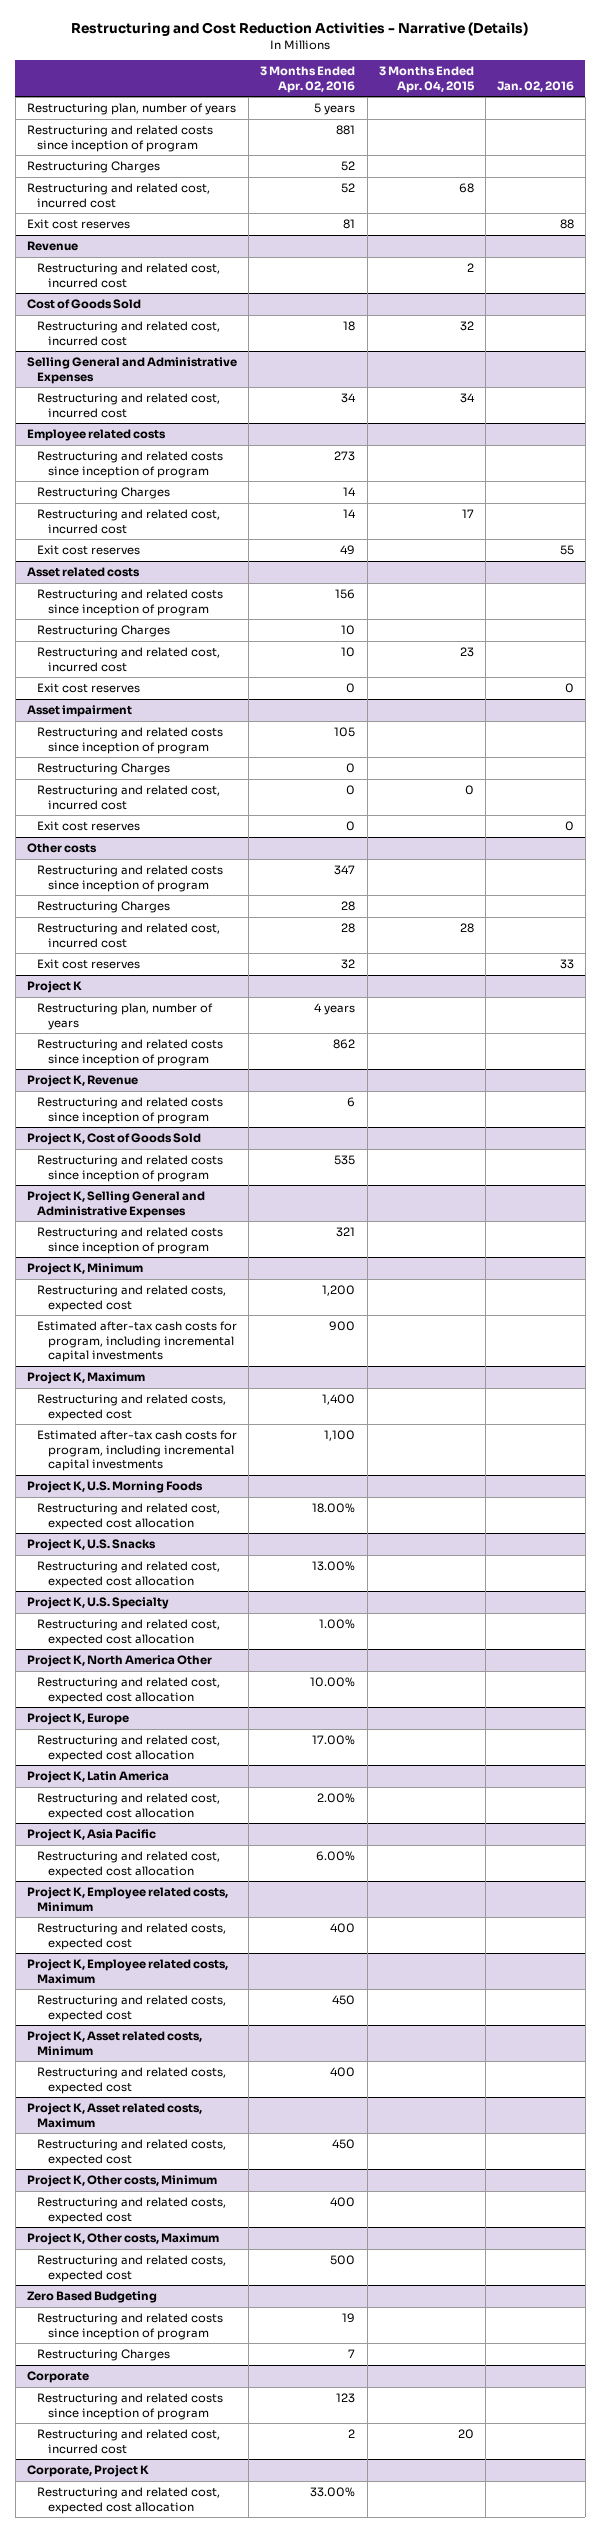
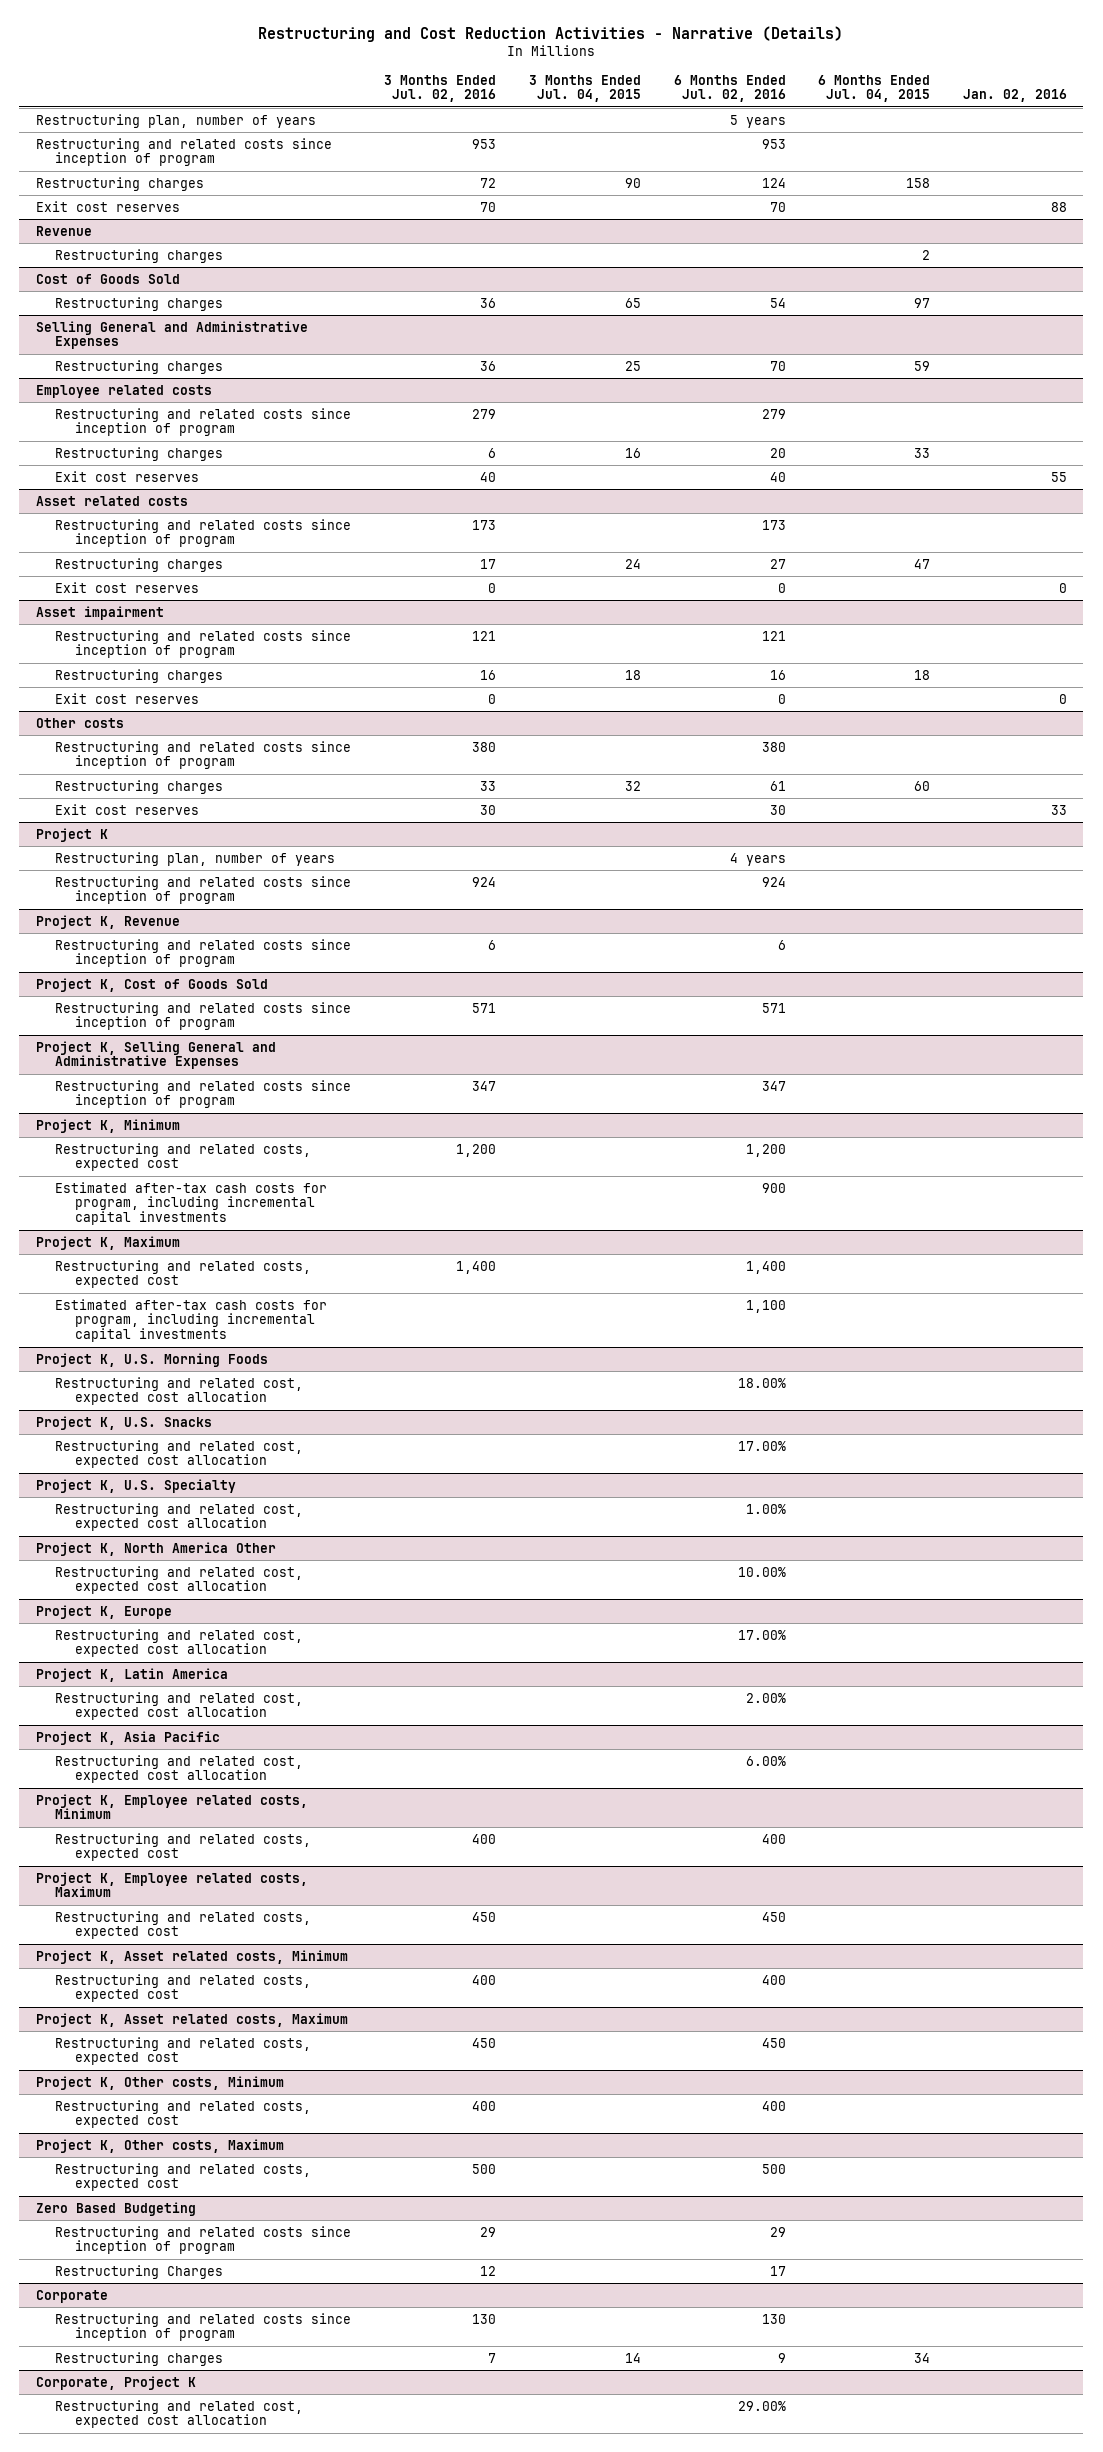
- | 3 Months Ended Apr. 02, 2016 | 3 Months Ended Apr. 04, 2015 | Jan. 02, 2016
+ | 3 Months Ended Jul. 02, 2016 | 3 Months Ended Jul. 04, 2015 | 6 Months Ended Jul. 02, 2016 | 6 Months Ended Jul. 04, 2015 | Jan. 02, 2016
- Restructuring Charges | 52 | |
- Restructuring and related cost, incurred cost | 52 | 68 |
+ Restructuring charges | 72 | 90 | 124 | 158 |
@ Revenue
- Restructuring and related cost, incurred cost | | 2 |
+ Restructuring charges | | | | 2 |
@ Cost of Goods Sold
- Restructuring and related cost, incurred cost | 18 | 32 |
+ Restructuring charges | 36 | 65 | 54 | 97 |
@ Selling General and Administrative Expenses
- Restructuring and related cost, incurred cost | 34 | 34 |
+ Restructuring charges | 36 | 25 | 70 | 59 |
@ Employee related costs
- Restructuring Charges | 14 | |
- Restructuring and related cost, incurred cost | 14 | 17 |
+ Restructuring charges | 6 | 16 | 20 | 33 |
@ Asset related costs
- Restructuring Charges | 10 | |
- Restructuring and related cost, incurred cost | 10 | 23 |
+ Restructuring charges | 17 | 24 | 27 | 47 |
@ Asset impairment
- Restructuring Charges | 0 | |
- Restructuring and related cost, incurred cost | 0 | 0 |
+ Restructuring charges | 16 | 18 | 16 | 18 |
@ Other costs
- Restructuring Charges | 28 | |
- Restructuring and related cost, incurred cost | 28 | 28 |
+ Restructuring charges | 33 | 32 | 61 | 60 |
@ Corporate
- Restructuring and related cost, incurred cost | 2 | 20 |
+ Restructuring charges | 7 | 14 | 9 | 34 |

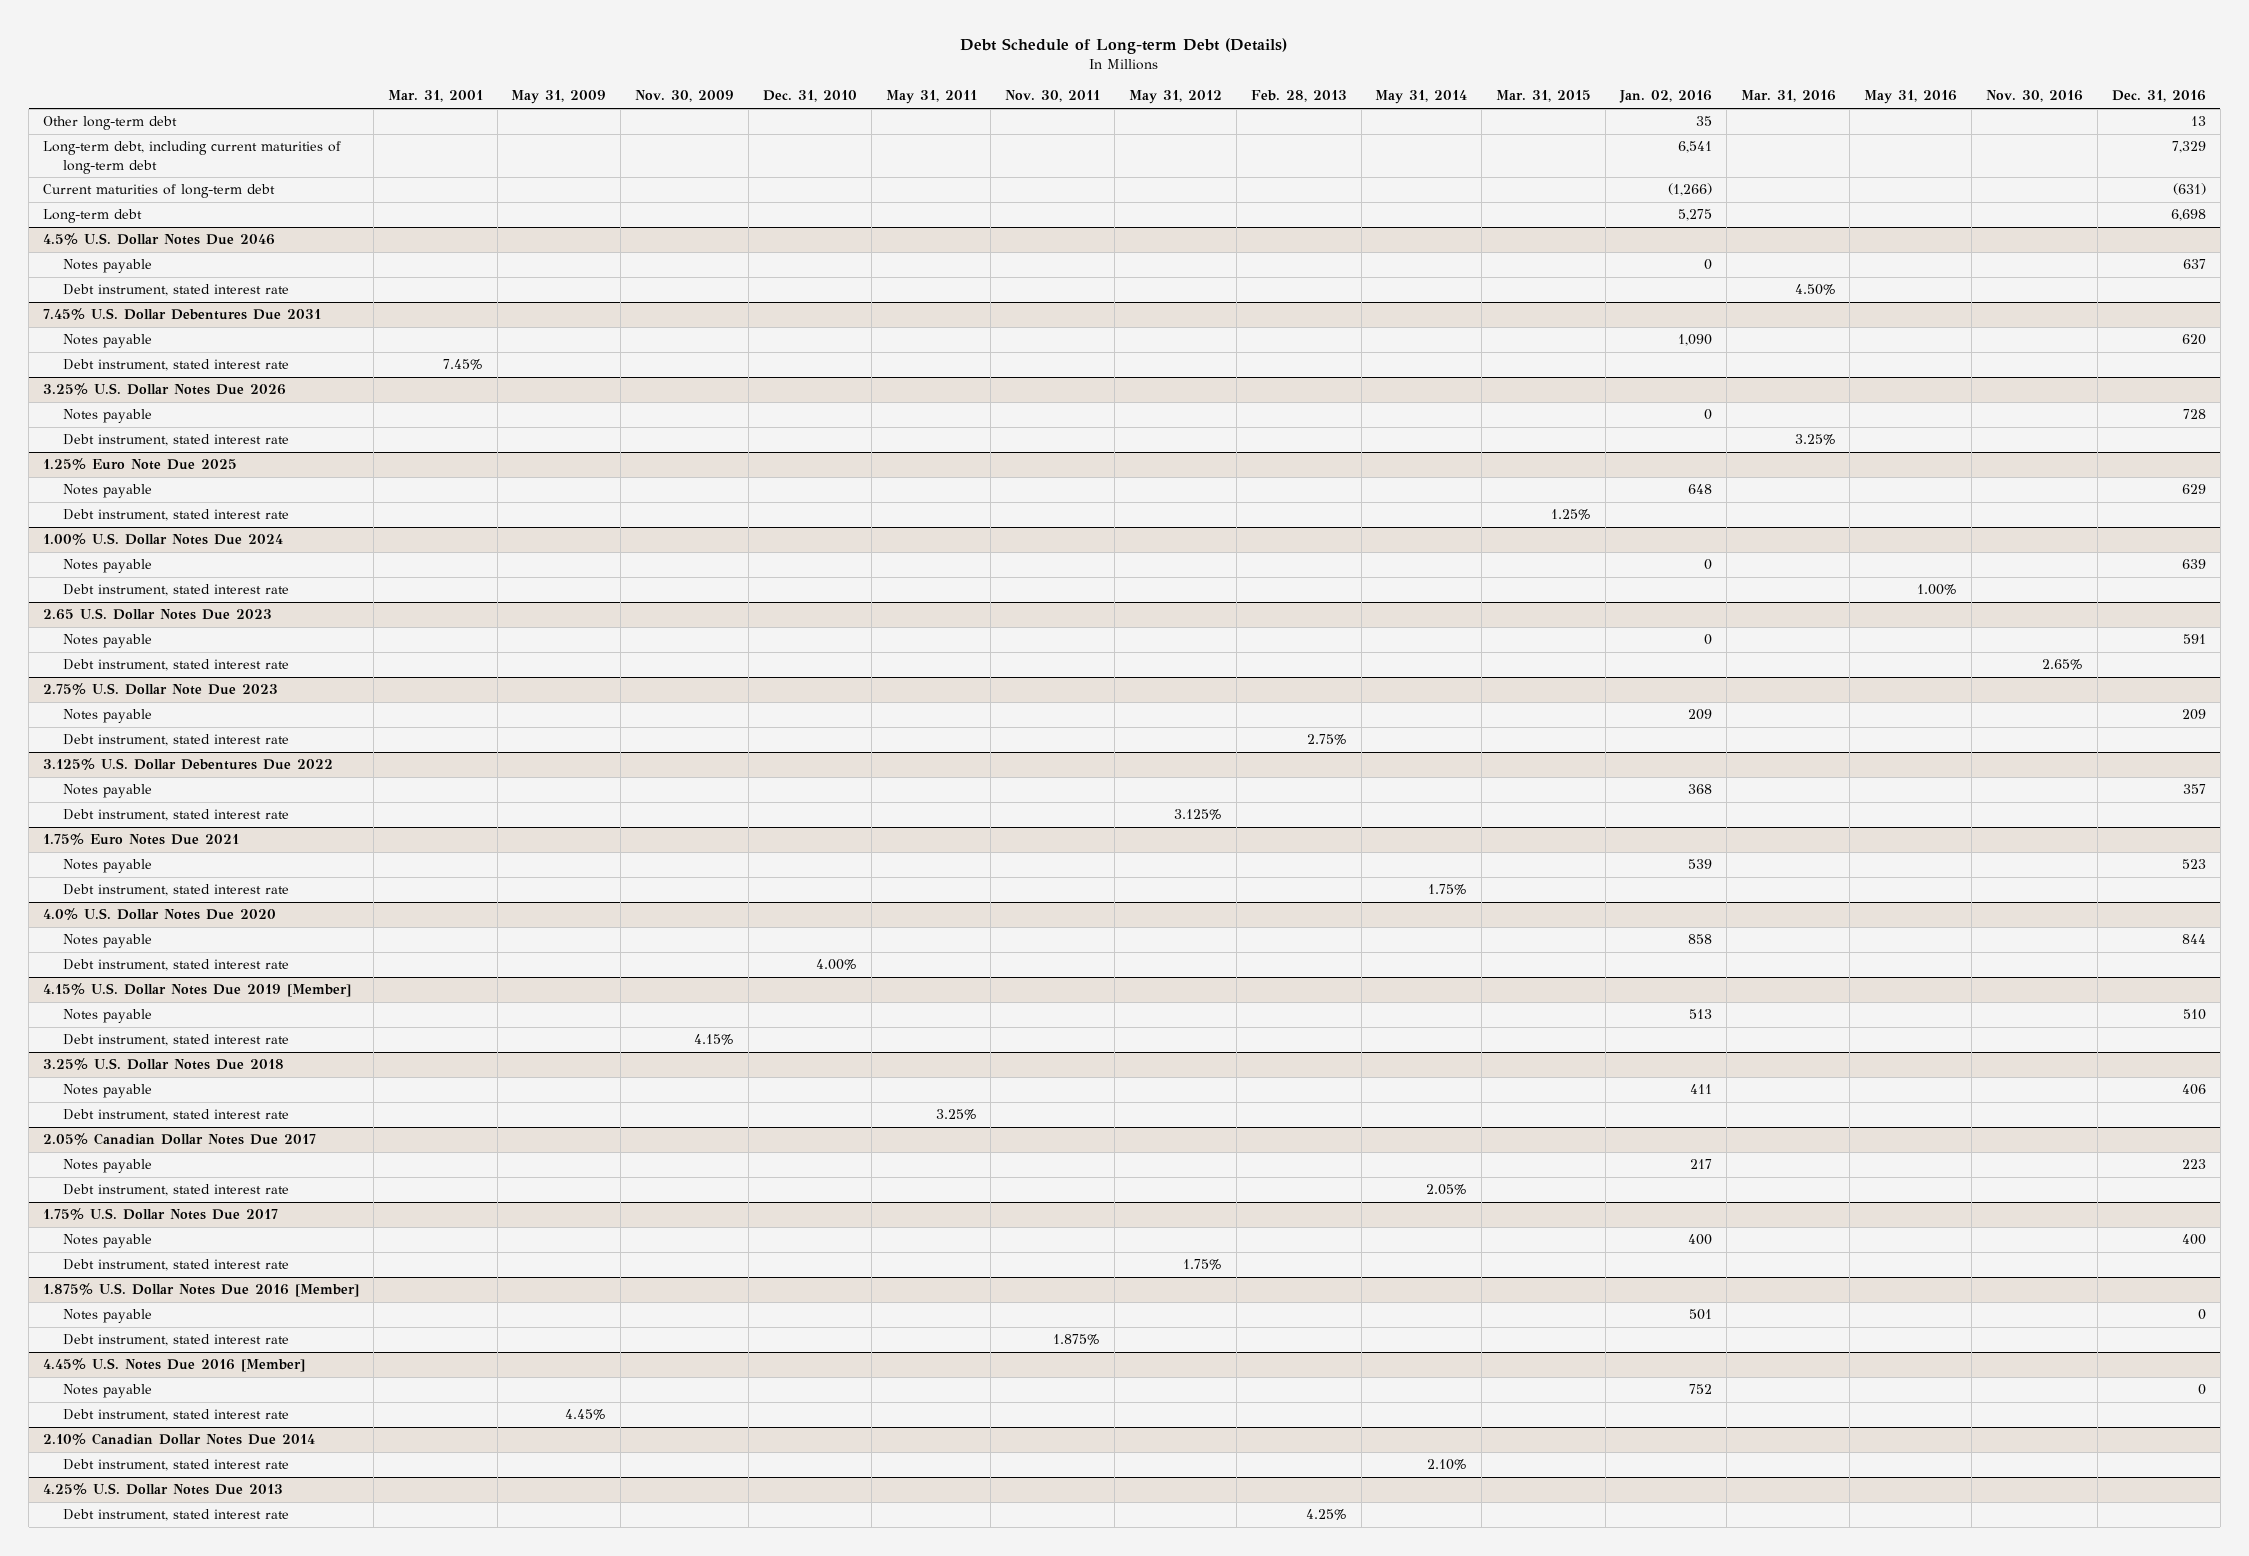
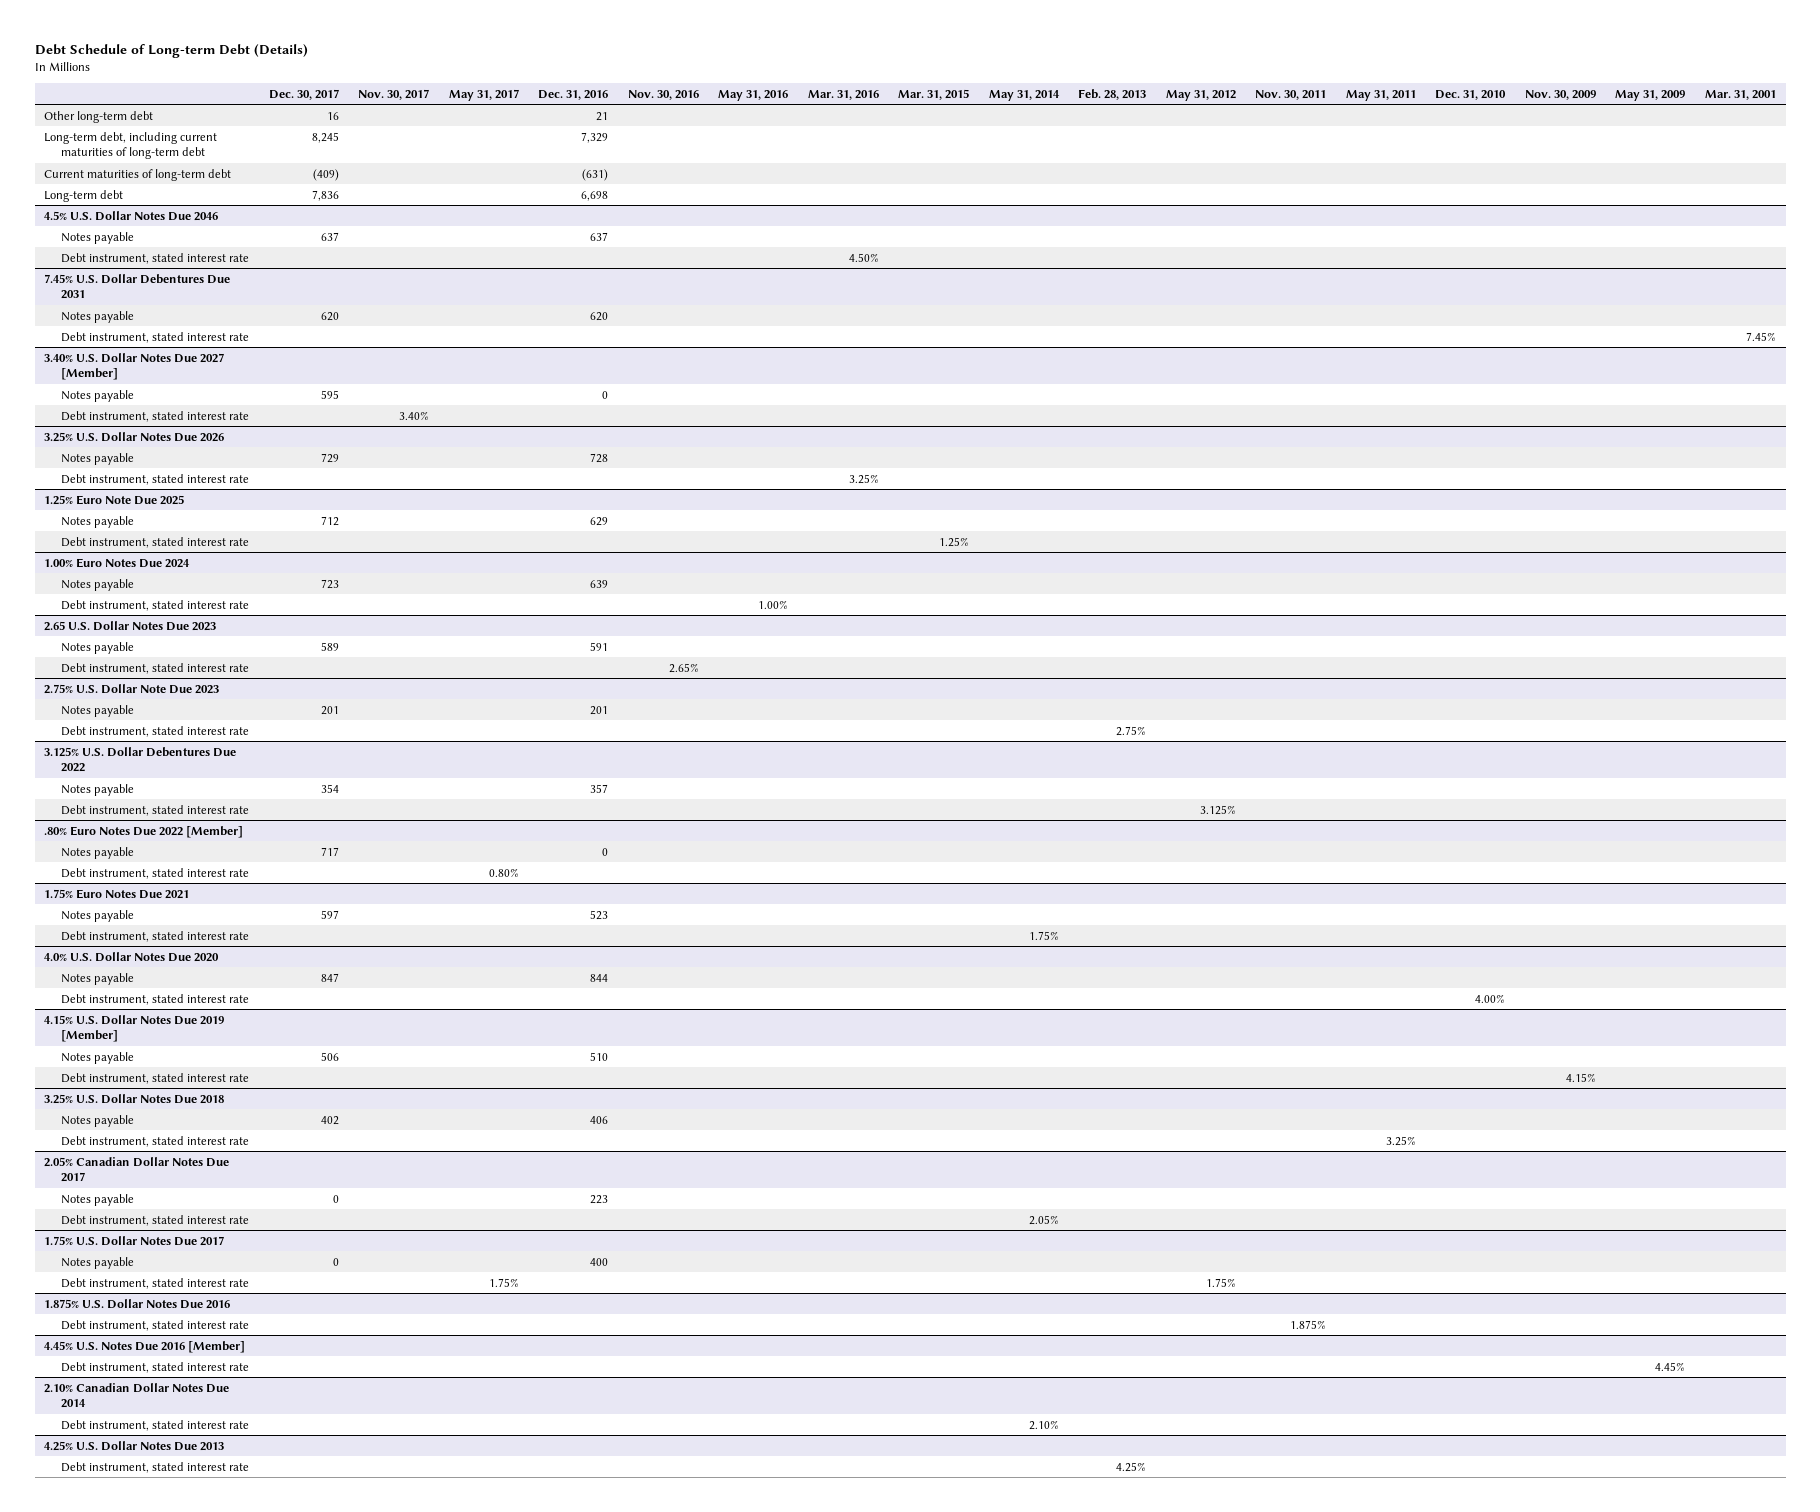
- | Mar. 31, 2001 | May 31, 2009 | Nov. 30, 2009 | Dec. 31, 2010 | May 31, 2011 | Nov. 30, 2011 | May 31, 2012 | Feb. 28, 2013 | May 31, 2014 | Mar. 31, 2015 | Jan. 02, 2016 | Mar. 31, 2016 | May 31, 2016 | Nov. 30, 2016 | Dec. 31, 2016
+ | Dec. 30, 2017 | Nov. 30, 2017 | May 31, 2017 | Dec. 31, 2016 | Nov. 30, 2016 | May 31, 2016 | Mar. 31, 2016 | Mar. 31, 2015 | May 31, 2014 | Feb. 28, 2013 | May 31, 2012 | Nov. 30, 2011 | May 31, 2011 | Dec. 31, 2010 | Nov. 30, 2009 | May 31, 2009 | Mar. 31, 2001
- Other long-term debt | | | | | | | | | | | 35 | | | | 13
+ Other long-term debt | 16 | | | 21 | | | | | | | | | | | | |
+ 3.40% U.S. Dollar Notes Due 2027 [Member]
+ Notes payable | 595 | | | 0 | | | | | | | | | | | | |
+ Debt instrument, stated interest rate | | 3.40% | | | | | | | | | | | | | | |
- 1.00% U.S. Dollar Notes Due 2024
+ 1.00% Euro Notes Due 2024
@ 2.75% U.S. Dollar Note Due 2023
- Notes payable | | | | | | | | | | | 209 | | | | 209
+ Notes payable | 201 | | | 201 | | | | | | | | | | | | |
+ .80% Euro Notes Due 2022 [Member]
+ Notes payable | 717 | | | 0 | | | | | | | | | | | | |
+ Debt instrument, stated interest rate | | | 0.80% | | | | | | | | | | | | | |
- 1.875% U.S. Dollar Notes Due 2016 [Member]
- Notes payable | | | | | | | | | | | 501 | | | | 0
+ 1.875% U.S. Dollar Notes Due 2016
@ 4.45% U.S. Notes Due 2016 [Member]
- Notes payable | | | | | | | | | | | 752 | | | | 0

